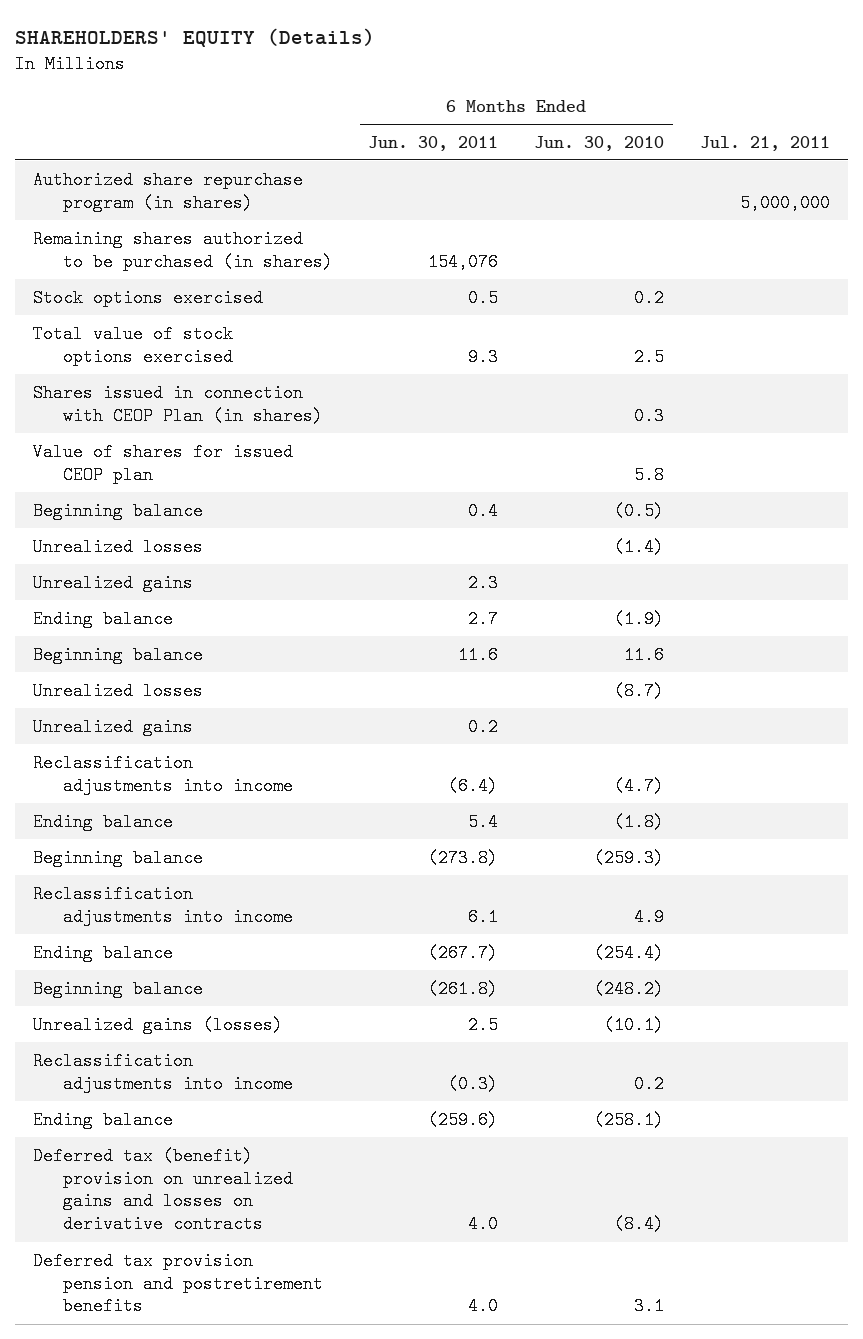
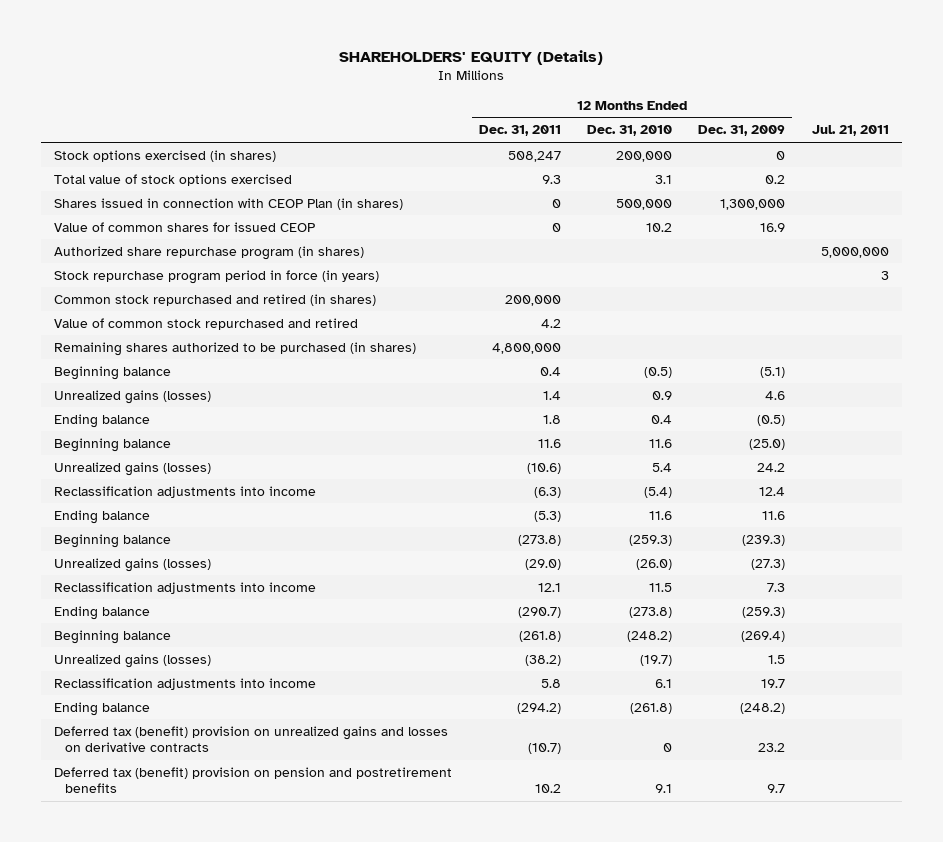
- | 6 Months Ended Jun. 30, 2011 | 6 Months Ended Jun. 30, 2010 | Jul. 21, 2011
+ | 12 Months Ended Dec. 31, 2011 | 12 Months Ended Dec. 31, 2010 | 12 Months Ended Dec. 31, 2009 | Jul. 21, 2011
- Stock options exercised | 0.5 | 0.2 |
+ Stock options exercised (in shares) | 508,247 | 200,000 | 0 |
- Value of shares for issued CEOP plan | | 5.8 |
+ Value of common shares for issued CEOP | 0 | 10.2 | 16.9 |
moved down: Authorized share repurchase program (in shares) | | | | 5,000,000
+ Stock repurchase program period in force (in years) | | | | 3
+ Common stock repurchased and retired (in shares) | 200,000 | | |
+ Value of common stock repurchased and retired | 4.2 | | |
moved down: Remaining shares authorized to be purchased (in shares) | 4,800,000 | | |
- Unrealized losses | | (1.4) |
- Unrealized gains | 2.3 | |
+ Unrealized gains (losses) | 1.4 | 0.9 | 4.6 |
- Unrealized losses | | (8.7) |
- Unrealized gains | 0.2 | |
+ Unrealized gains (losses) | (10.6) | 5.4 | 24.2 |
+ Unrealized gains (losses) | (29.0) | (26.0) | (27.3) |
- Deferred tax provision pension and postretirement benefits | 4.0 | 3.1 |
+ Deferred tax (benefit) provision on pension and postretirement benefits | 10.2 | 9.1 | 9.7 |

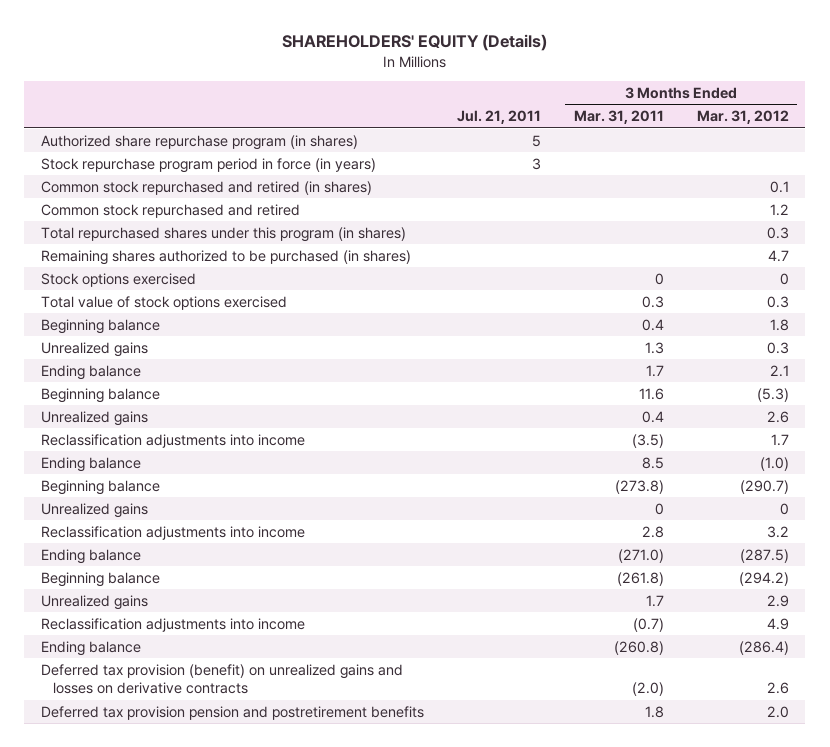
- | 12 Months Ended Dec. 31, 2011 | 12 Months Ended Dec. 31, 2010 | 12 Months Ended Dec. 31, 2009 | Jul. 21, 2011
+ | Jul. 21, 2011 | 3 Months Ended Mar. 31, 2011 | 3 Months Ended Mar. 31, 2012
- Stock options exercised (in shares) | 508,247 | 200,000 | 0 |
- Shares issued in connection with CEOP Plan (in shares) | 0 | 500,000 | 1,300,000 |
- Value of common shares for issued CEOP | 0 | 10.2 | 16.9 |
- Authorized share repurchase program (in shares) | | | | 5,000,000
+ Authorized share repurchase program (in shares) | 5 | |
- Value of common stock repurchased and retired | 4.2 | | |
+ Common stock repurchased and retired | | | 1.2
+ Total repurchased shares under this program (in shares) | | | 0.3
+ Stock options exercised | | 0 | 0
moved down: Total value of stock options exercised | | 0.3 | 0.3
- Unrealized gains (losses) | 1.4 | 0.9 | 4.6 |
+ Unrealized gains | | 1.3 | 0.3
- Unrealized gains (losses) | (10.6) | 5.4 | 24.2 |
+ Unrealized gains | | 0.4 | 2.6
- Unrealized gains (losses) | (29.0) | (26.0) | (27.3) |
+ Unrealized gains | | 0 | 0
- Unrealized gains (losses) | (38.2) | (19.7) | 1.5 |
+ Unrealized gains | | 1.7 | 2.9
- Deferred tax (benefit) provision on unrealized gains and losses on derivative contracts | (10.7) | 0 | 23.2 |
- Deferred tax (benefit) provision on pension and postretirement benefits | 10.2 | 9.1 | 9.7 |
+ Deferred tax provision (benefit) on unrealized gains and losses on derivative contracts | | (2.0) | 2.6
+ Deferred tax provision pension and postretirement benefits | | 1.8 | 2.0

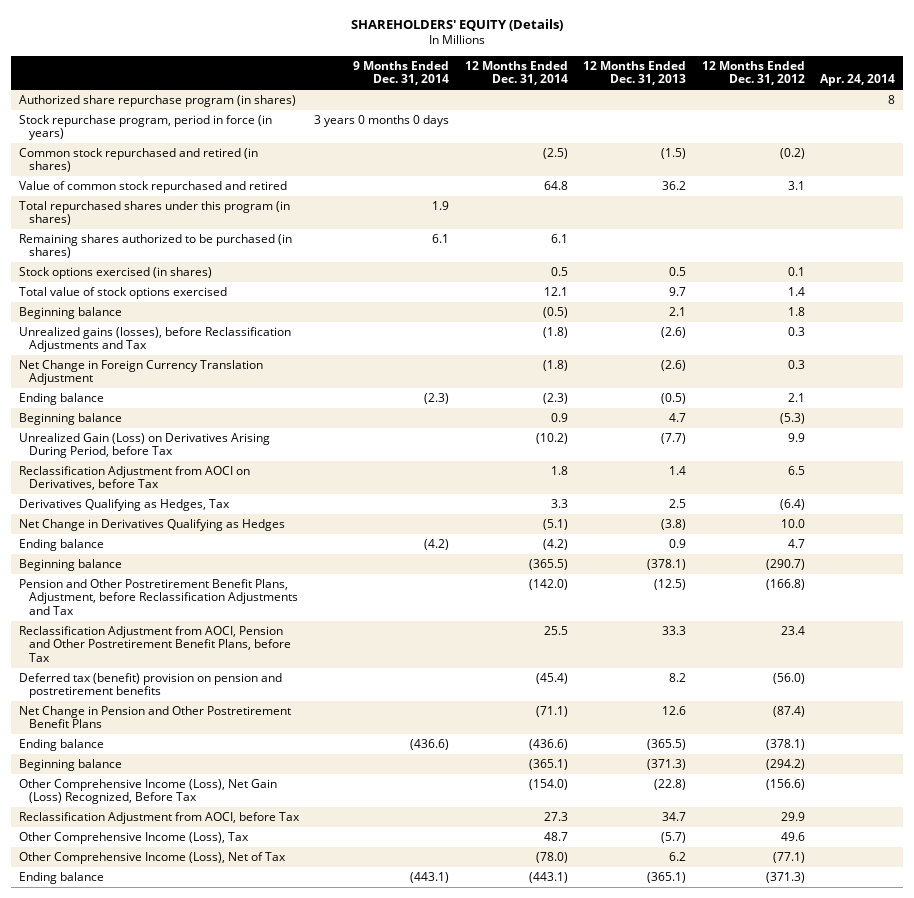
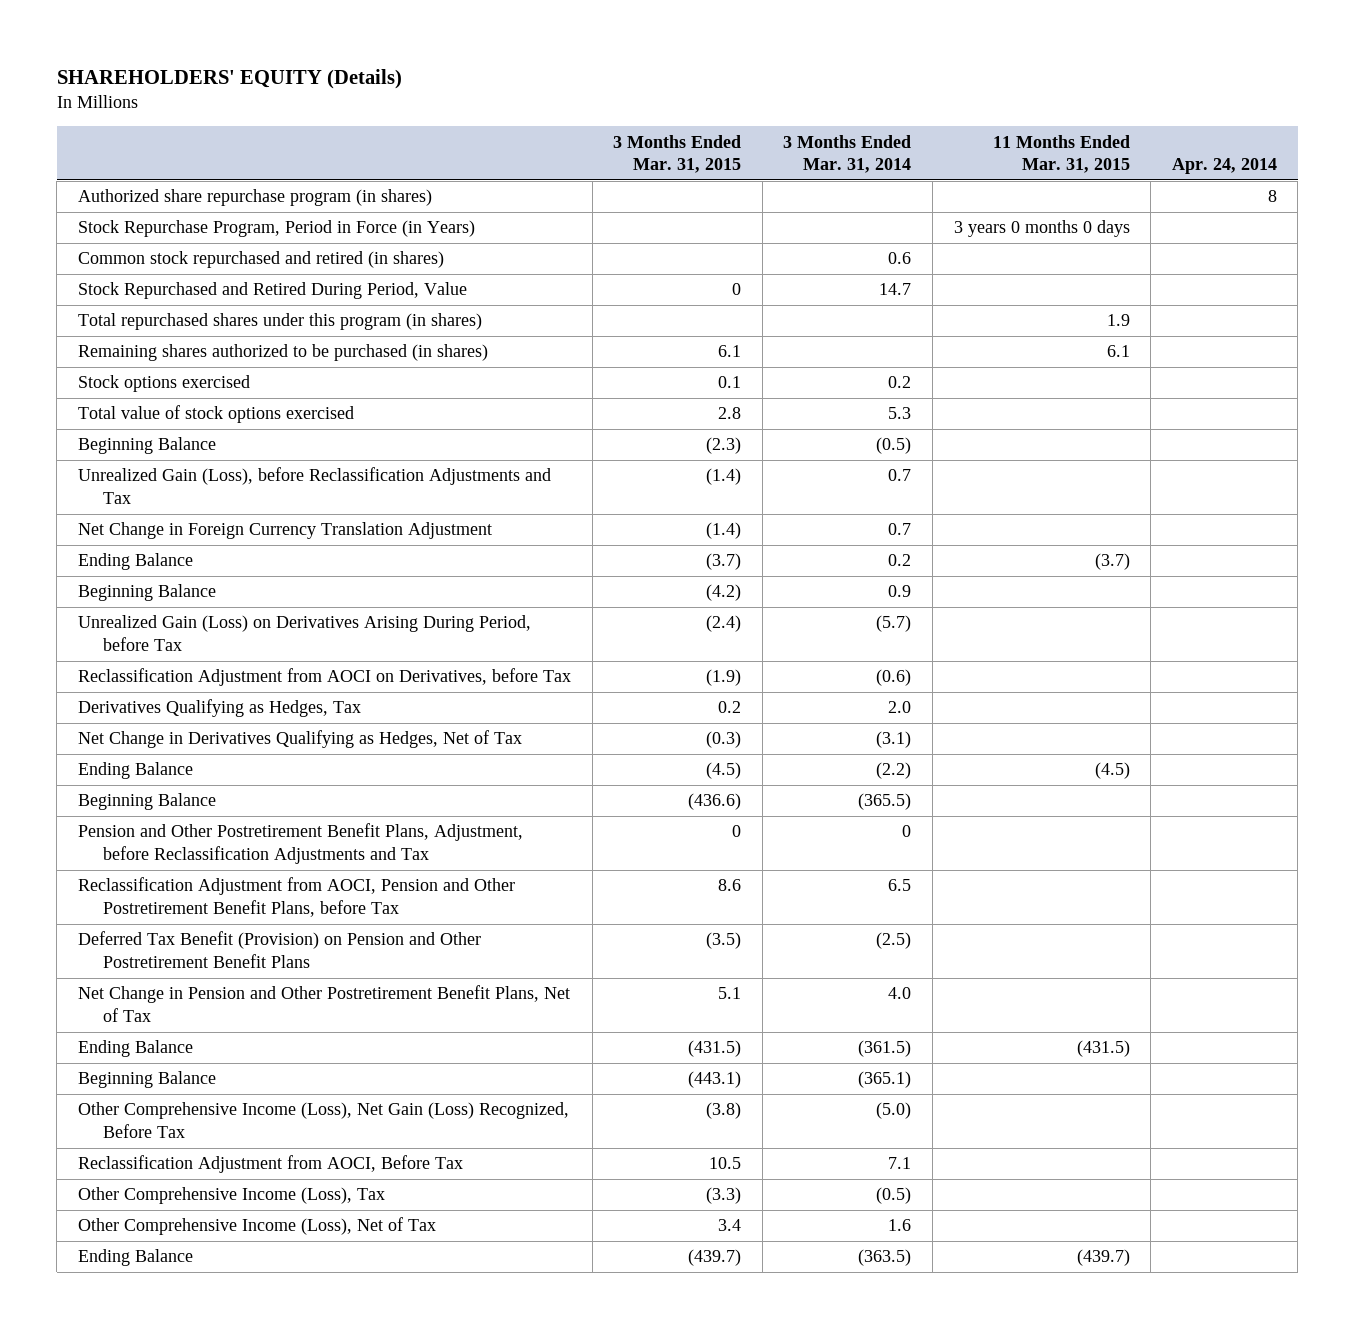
- | 9 Months Ended Dec. 31, 2014 | 12 Months Ended Dec. 31, 2014 | 12 Months Ended Dec. 31, 2013 | 12 Months Ended Dec. 31, 2012 | Apr. 24, 2014
+ | 3 Months Ended Mar. 31, 2015 | 3 Months Ended Mar. 31, 2014 | 11 Months Ended Mar. 31, 2015 | Apr. 24, 2014
- Stock repurchase program, period in force (in years) | 3 years 0 months 0 days | | | |
+ Stock Repurchase Program, Period in Force (in Years) | | | 3 years 0 months 0 days |
- Value of common stock repurchased and retired | | 64.8 | 36.2 | 3.1 |
+ Stock Repurchased and Retired During Period, Value | 0 | 14.7 | |
- Stock options exercised (in shares) | | 0.5 | 0.5 | 0.1 |
+ Stock options exercised | 0.1 | 0.2 | |
- Beginning balance | | (0.5) | 2.1 | 1.8 |
- Unrealized gains (losses), before Reclassification Adjustments and Tax | | (1.8) | (2.6) | 0.3 |
+ Beginning Balance | (2.3) | (0.5) | |
+ Unrealized Gain (Loss), before Reclassification Adjustments and Tax | (1.4) | 0.7 | |
- Ending balance | (2.3) | (2.3) | (0.5) | 2.1 |
- Beginning balance | | 0.9 | 4.7 | (5.3) |
+ Ending Balance | (3.7) | 0.2 | (3.7) |
+ Beginning Balance | (4.2) | 0.9 | |
- Net Change in Derivatives Qualifying as Hedges | | (5.1) | (3.8) | 10.0 |
- Ending balance | (4.2) | (4.2) | 0.9 | 4.7 |
- Beginning balance | | (365.5) | (378.1) | (290.7) |
+ Net Change in Derivatives Qualifying as Hedges, Net of Tax | (0.3) | (3.1) | |
+ Ending Balance | (4.5) | (2.2) | (4.5) |
+ Beginning Balance | (436.6) | (365.5) | |
- Deferred tax (benefit) provision on pension and postretirement benefits | | (45.4) | 8.2 | (56.0) |
- Net Change in Pension and Other Postretirement Benefit Plans | | (71.1) | 12.6 | (87.4) |
- Ending balance | (436.6) | (436.6) | (365.5) | (378.1) |
- Beginning balance | | (365.1) | (371.3) | (294.2) |
+ Deferred Tax Benefit (Provision) on Pension and Other Postretirement Benefit Plans | (3.5) | (2.5) | |
+ Net Change in Pension and Other Postretirement Benefit Plans, Net of Tax | 5.1 | 4.0 | |
+ Ending Balance | (431.5) | (361.5) | (431.5) |
+ Beginning Balance | (443.1) | (365.1) | |
- Reclassification Adjustment from AOCI, before Tax | | 27.3 | 34.7 | 29.9 |
+ Reclassification Adjustment from AOCI, Before Tax | 10.5 | 7.1 | |
- Ending balance | (443.1) | (443.1) | (365.1) | (371.3) |
+ Ending Balance | (439.7) | (363.5) | (439.7) |

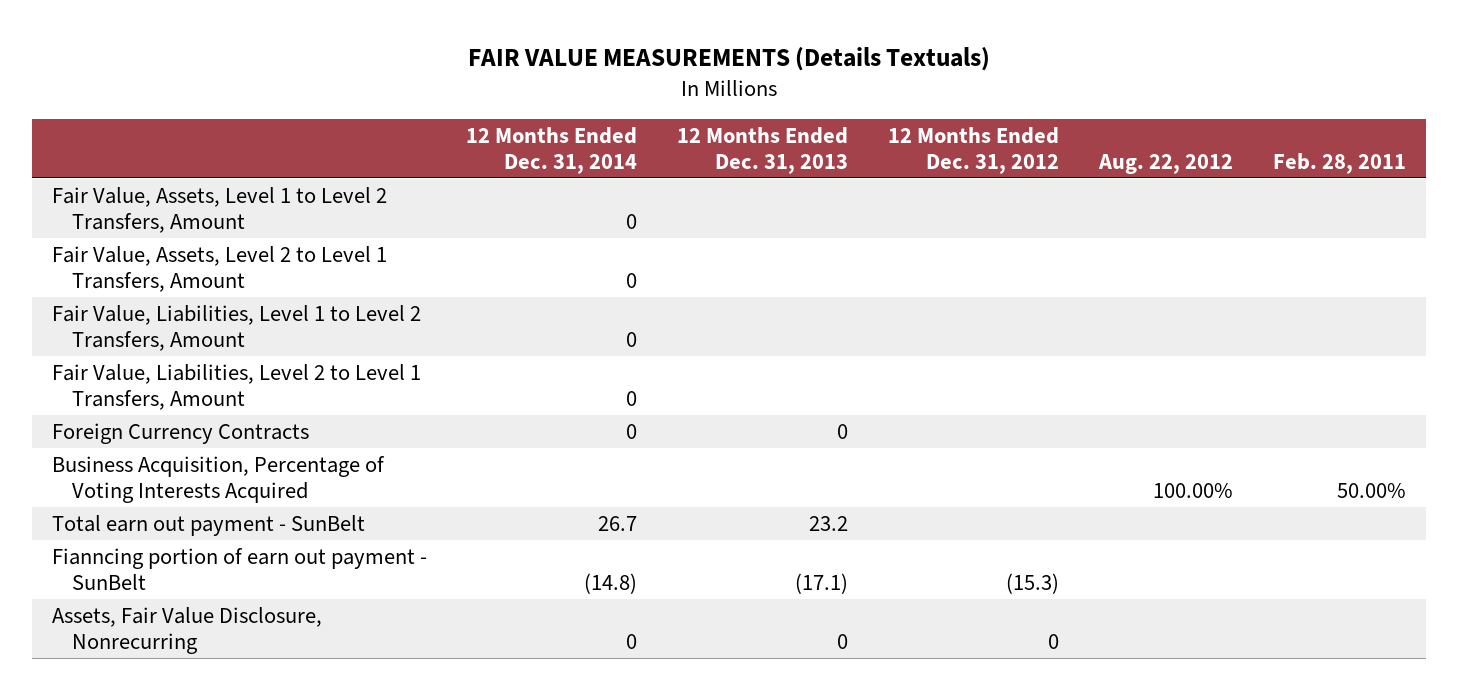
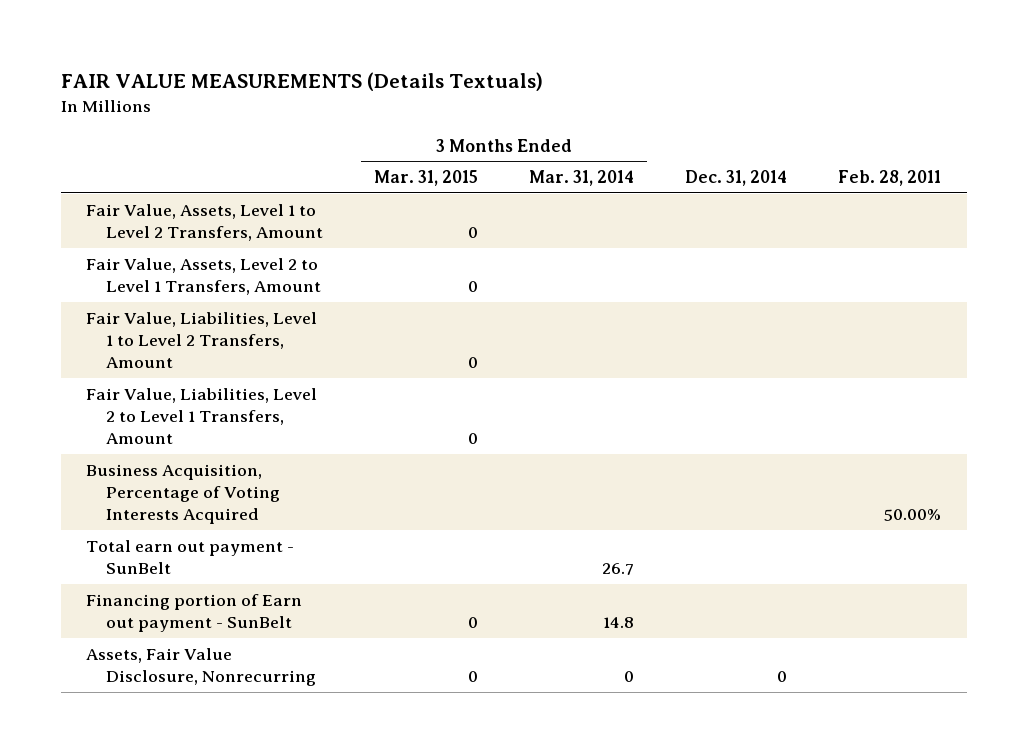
- | 12 Months Ended Dec. 31, 2014 | 12 Months Ended Dec. 31, 2013 | 12 Months Ended Dec. 31, 2012 | Aug. 22, 2012 | Feb. 28, 2011
+ | 3 Months Ended Mar. 31, 2015 | 3 Months Ended Mar. 31, 2014 | Dec. 31, 2014 | Feb. 28, 2011
- Foreign Currency Contracts | 0 | 0 | | |
- Fianncing portion of earn out payment - SunBelt | (14.8) | (17.1) | (15.3) | |
+ Financing portion of Earn out payment - SunBelt | 0 | 14.8 | |

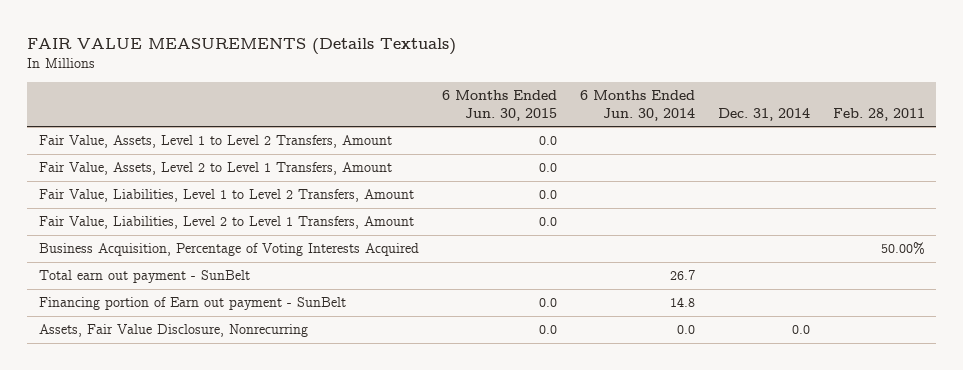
- | 3 Months Ended Mar. 31, 2015 | 3 Months Ended Mar. 31, 2014 | Dec. 31, 2014 | Feb. 28, 2011
+ | 6 Months Ended Jun. 30, 2015 | 6 Months Ended Jun. 30, 2014 | Dec. 31, 2014 | Feb. 28, 2011
- Assets, Fair Value Disclosure, Nonrecurring | 0 | 0 | 0 |
+ Assets, Fair Value Disclosure, Nonrecurring | 0.0 | 0.0 | 0.0 |

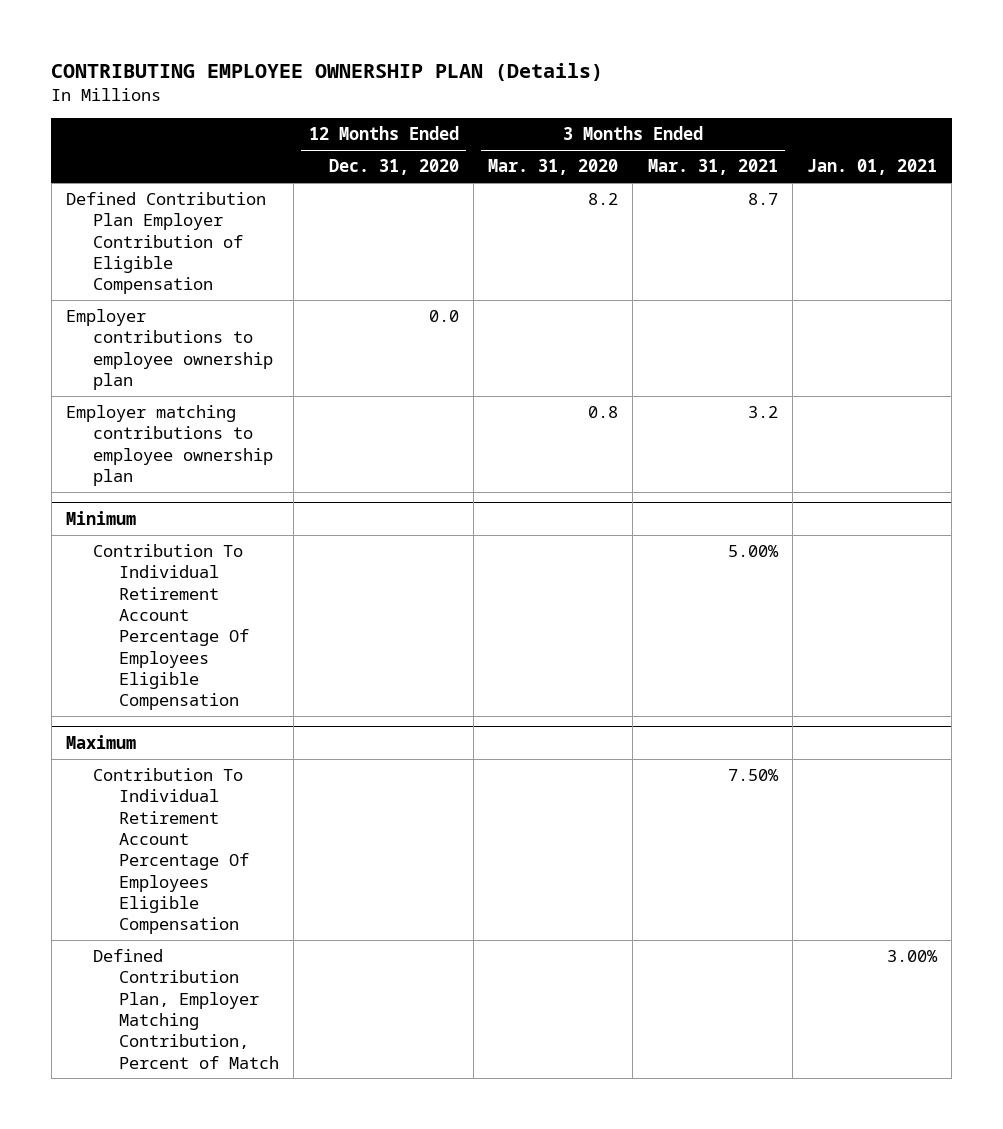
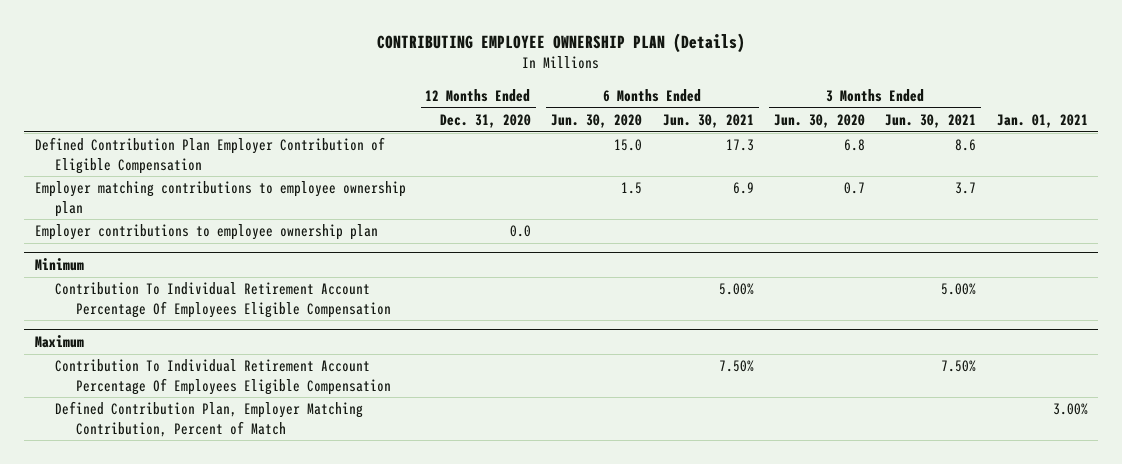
- | 12 Months Ended Dec. 31, 2020 | 3 Months Ended Mar. 31, 2020 | 3 Months Ended Mar. 31, 2021 | Jan. 01, 2021
+ | 12 Months Ended Dec. 31, 2020 | 6 Months Ended Jun. 30, 2020 | 6 Months Ended Jun. 30, 2021 | 3 Months Ended Jun. 30, 2020 | 3 Months Ended Jun. 30, 2021 | Jan. 01, 2021
moved down: Employer contributions to employee ownership plan | 0.0 | | | | |

